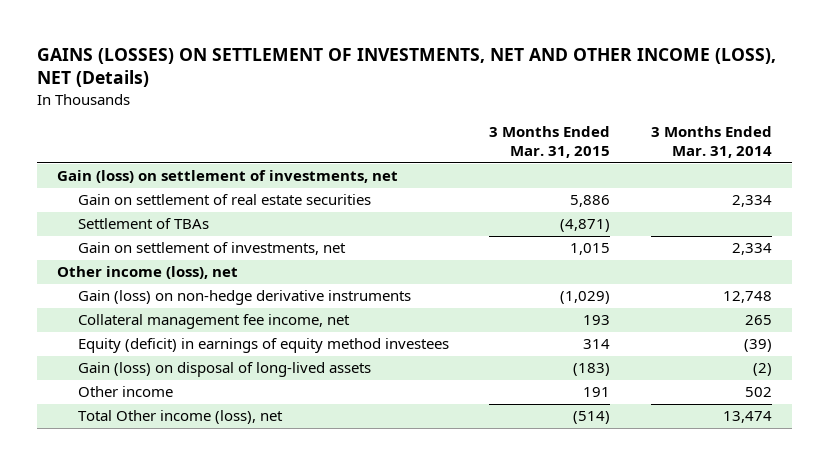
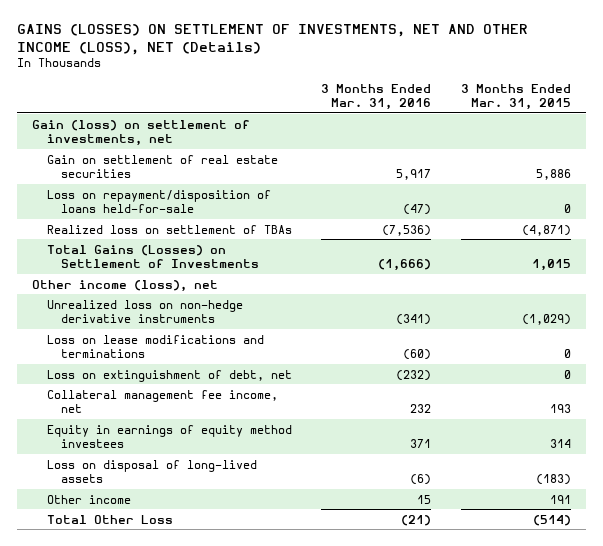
- | 3 Months Ended Mar. 31, 2015 | 3 Months Ended Mar. 31, 2014
+ | 3 Months Ended Mar. 31, 2016 | 3 Months Ended Mar. 31, 2015
- Settlement of TBAs | (4,871) |
- Gain on settlement of investments, net | 1,015 | 2,334
+ Loss on repayment/disposition of loans held-for-sale | (47) | 0
+ Realized loss on settlement of TBAs | (7,536) | (4,871)
+ Total Gains (Losses) on Settlement of Investments | (1,666) | 1,015
- Gain (loss) on non-hedge derivative instruments | (1,029) | 12,748
+ Unrealized loss on non-hedge derivative instruments | (341) | (1,029)
+ Loss on lease modifications and terminations | (60) | 0
+ Loss on extinguishment of debt, net | (232) | 0
- Equity (deficit) in earnings of equity method investees | 314 | (39)
- Gain (loss) on disposal of long-lived assets | (183) | (2)
+ Equity in earnings of equity method investees | 371 | 314
+ Loss on disposal of long-lived assets | (6) | (183)
- Total Other income (loss), net | (514) | 13,474
+ Total Other Loss | (21) | (514)

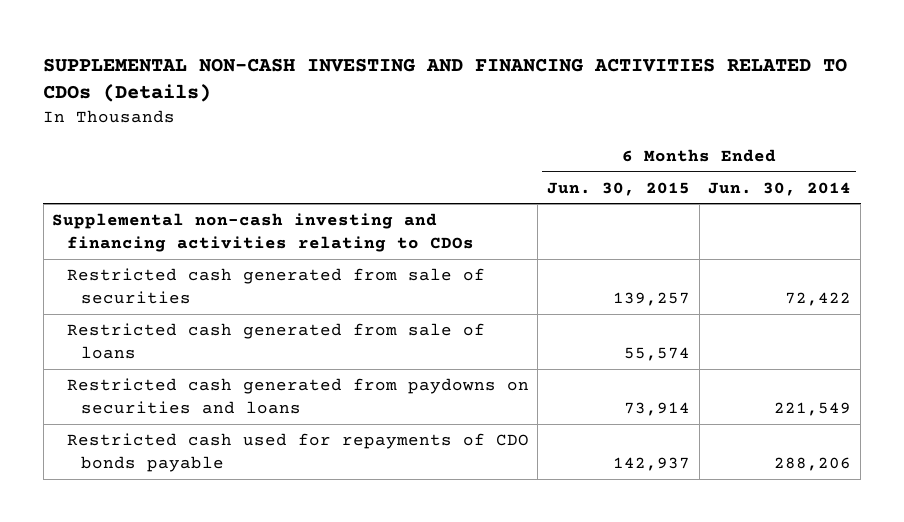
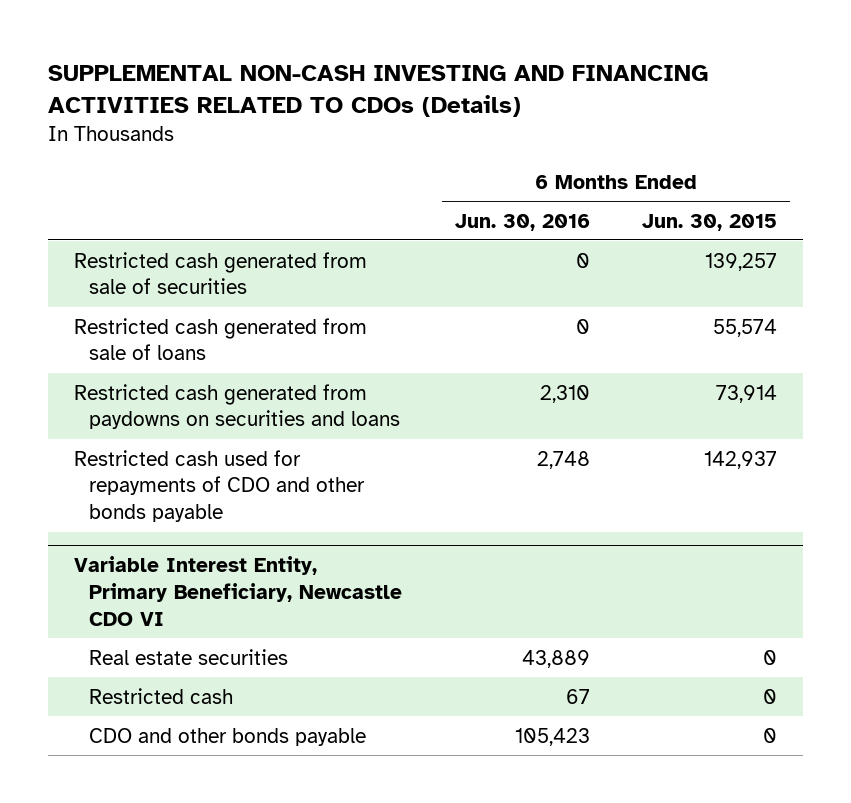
- | 6 Months Ended Jun. 30, 2015 | 6 Months Ended Jun. 30, 2014
+ | 6 Months Ended Jun. 30, 2016 | 6 Months Ended Jun. 30, 2015
- Supplemental non-cash investing and financing activities relating to CDOs
- Restricted cash used for repayments of CDO bonds payable | 142,937 | 288,206
+ Restricted cash used for repayments of CDO and other bonds payable | 2,748 | 142,937
+ Variable Interest Entity, Primary Beneficiary, Newcastle CDO VI
+ Real estate securities | 43,889 | 0
+ Restricted cash | 67 | 0
+ CDO and other bonds payable | 105,423 | 0

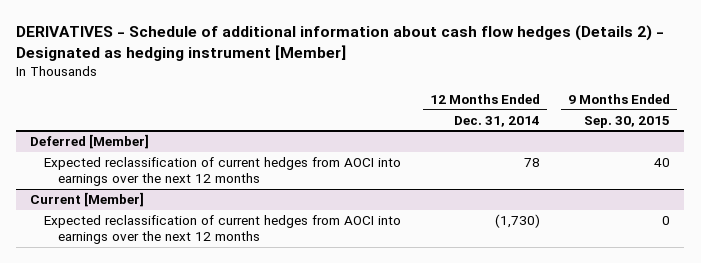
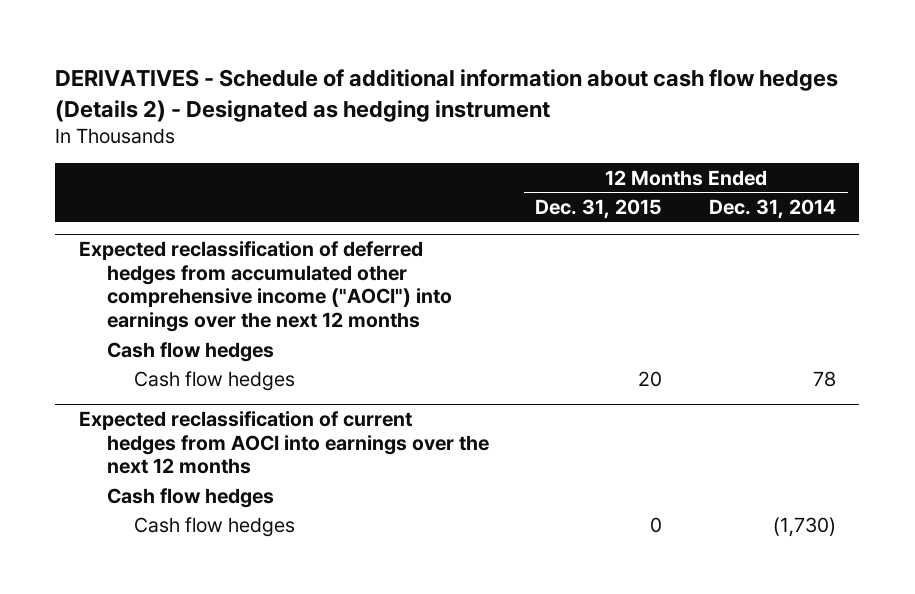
- DERIVATIVES - Schedule of additional information about cash flow hedges (Details 2) - Designated as hedging instrument [Member]
+ DERIVATIVES - Schedule of additional information about cash flow hedges (Details 2) - Designated as hedging instrument
- | 12 Months Ended Dec. 31, 2014 | 9 Months Ended Sep. 30, 2015
+ | 12 Months Ended Dec. 31, 2015 | 12 Months Ended Dec. 31, 2014
- Deferred [Member]
- Expected reclassification of current hedges from AOCI into earnings over the next 12 months | 78 | 40
- Current [Member]
- Expected reclassification of current hedges from AOCI into earnings over the next 12 months | (1,730) | 0
+ Expected reclassification of deferred hedges from accumulated other comprehensive income ("AOCI") into earnings over the next 12 months
+ Cash flow hedges
+ Cash flow hedges | 20 | 78
+ Expected reclassification of current hedges from AOCI into earnings over the next 12 months
+ Cash flow hedges
+ Cash flow hedges | 0 | (1,730)

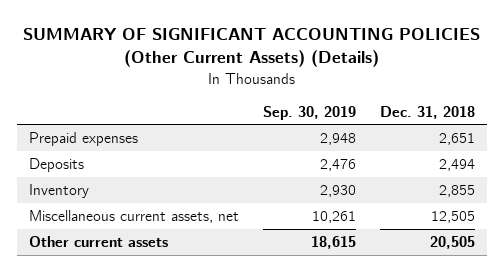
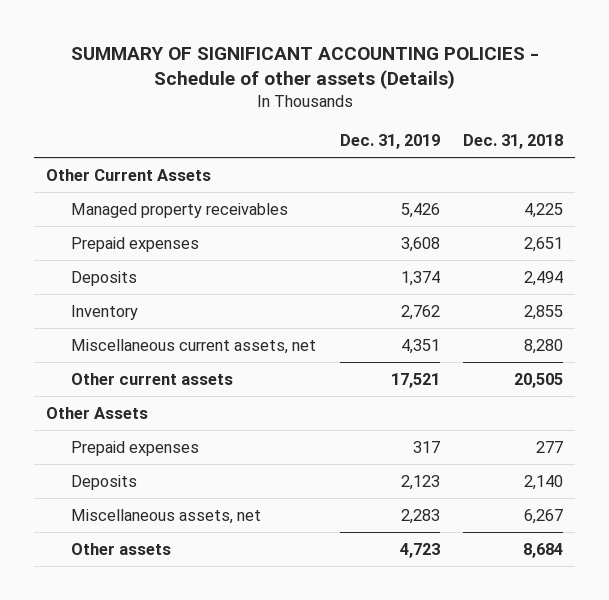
- SUMMARY OF SIGNIFICANT ACCOUNTING POLICIES (Other Current Assets) (Details)
+ SUMMARY OF SIGNIFICANT ACCOUNTING POLICIES - Schedule of other assets (Details)
- | Sep. 30, 2019 | Dec. 31, 2018
+ | Dec. 31, 2019 | Dec. 31, 2018
+ Other Current Assets
+ Managed property receivables | 5,426 | 4,225
- Miscellaneous current assets, net | 10,261 | 12,505
+ Miscellaneous current assets, net | 4,351 | 8,280
+ Other Assets
+ Prepaid expenses | 317 | 277
+ Deposits | 2,123 | 2,140
+ Miscellaneous assets, net | 2,283 | 6,267
+ Other assets | 4,723 | 8,684

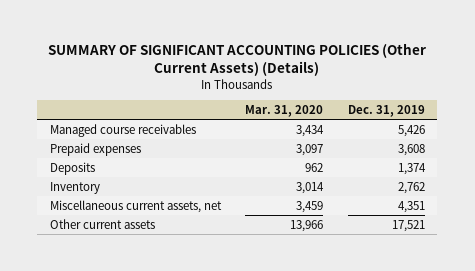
- SUMMARY OF SIGNIFICANT ACCOUNTING POLICIES - Schedule of other assets (Details)
+ SUMMARY OF SIGNIFICANT ACCOUNTING POLICIES (Other Current Assets) (Details)
- | Dec. 31, 2019 | Dec. 31, 2018
+ | Mar. 31, 2020 | Dec. 31, 2019
- Other Current Assets
- Managed property receivables | 5,426 | 4,225
+ Managed course receivables | 3,434 | 5,426
- Other Assets
- Prepaid expenses | 317 | 277
- Deposits | 2,123 | 2,140
- Miscellaneous assets, net | 2,283 | 6,267
- Other assets | 4,723 | 8,684

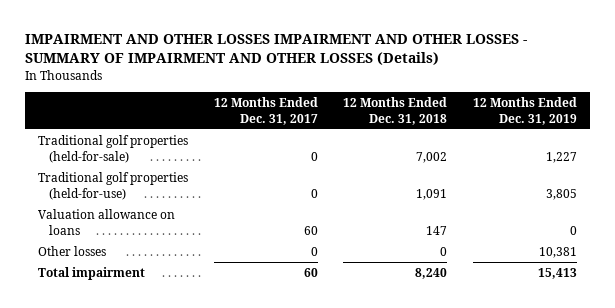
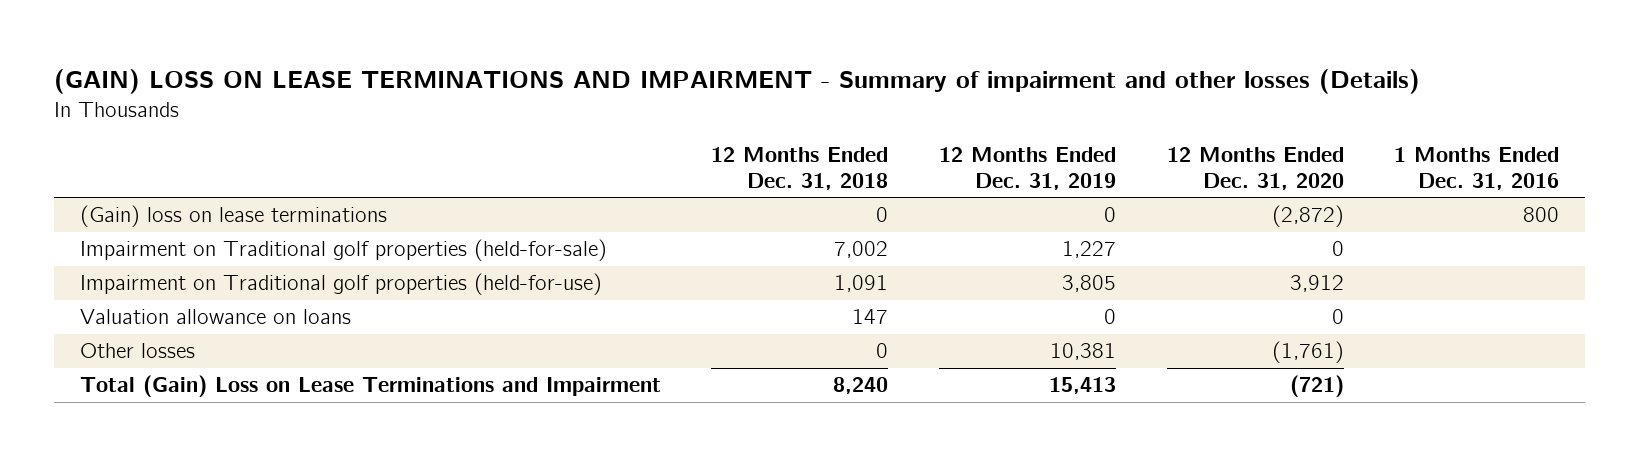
- IMPAIRMENT AND OTHER LOSSES IMPAIRMENT AND OTHER LOSSES - SUMMARY OF IMPAIRMENT AND OTHER LOSSES (Details)
+ (GAIN) LOSS ON LEASE TERMINATIONS AND IMPAIRMENT - Summary of impairment and other losses (Details)
- | 12 Months Ended Dec. 31, 2017 | 12 Months Ended Dec. 31, 2018 | 12 Months Ended Dec. 31, 2019
+ | 12 Months Ended Dec. 31, 2018 | 12 Months Ended Dec. 31, 2019 | 12 Months Ended Dec. 31, 2020 | 1 Months Ended Dec. 31, 2016
- Traditional golf properties (held-for-sale) | 0 | 7,002 | 1,227
- Traditional golf properties (held-for-use) | 0 | 1,091 | 3,805
+ (Gain) loss on lease terminations | 0 | 0 | (2,872) | 800
+ Impairment on Traditional golf properties (held-for-sale) | 7,002 | 1,227 | 0 |
+ Impairment on Traditional golf properties (held-for-use) | 1,091 | 3,805 | 3,912 |
- Total impairment | 60 | 8,240 | 15,413
+ Total (Gain) Loss on Lease Terminations and Impairment | 8,240 | 15,413 | (721) |

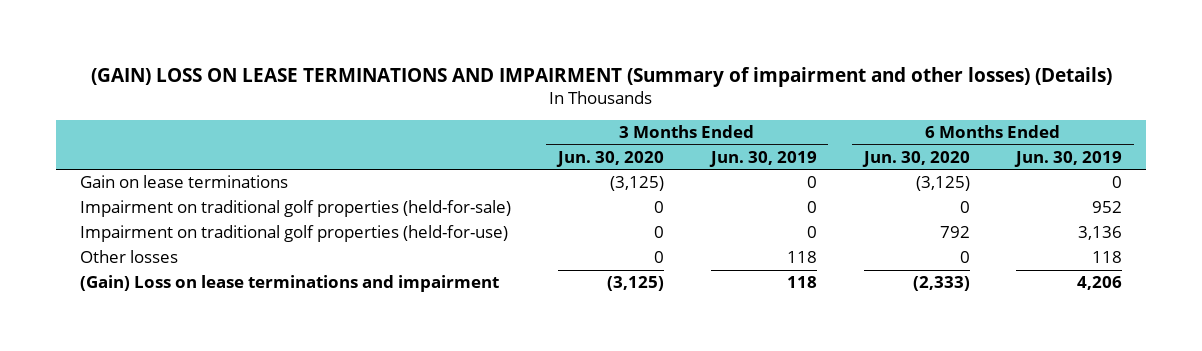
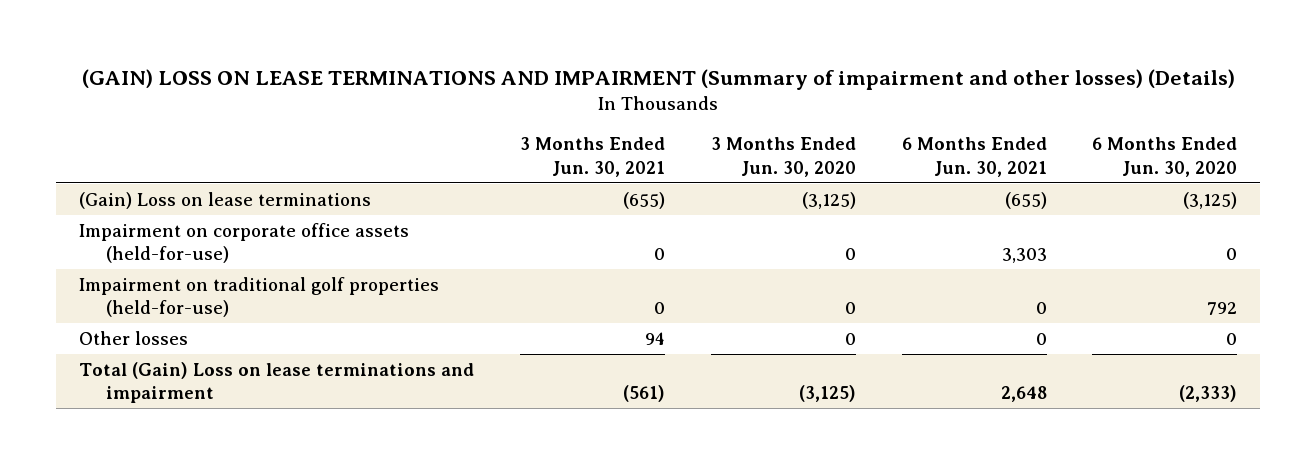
- | 3 Months Ended Jun. 30, 2020 | 3 Months Ended Jun. 30, 2019 | 6 Months Ended Jun. 30, 2020 | 6 Months Ended Jun. 30, 2019
+ | 3 Months Ended Jun. 30, 2021 | 3 Months Ended Jun. 30, 2020 | 6 Months Ended Jun. 30, 2021 | 6 Months Ended Jun. 30, 2020
- Gain on lease terminations | (3,125) | 0 | (3,125) | 0
- Impairment on traditional golf properties (held-for-sale) | 0 | 0 | 0 | 952
+ (Gain) Loss on lease terminations | (655) | (3,125) | (655) | (3,125)
+ Impairment on corporate office assets (held-for-use) | 0 | 0 | 3,303 | 0
- (Gain) Loss on lease terminations and impairment | (3,125) | 118 | (2,333) | 4,206
+ Total (Gain) Loss on lease terminations and impairment | (561) | (3,125) | 2,648 | (2,333)

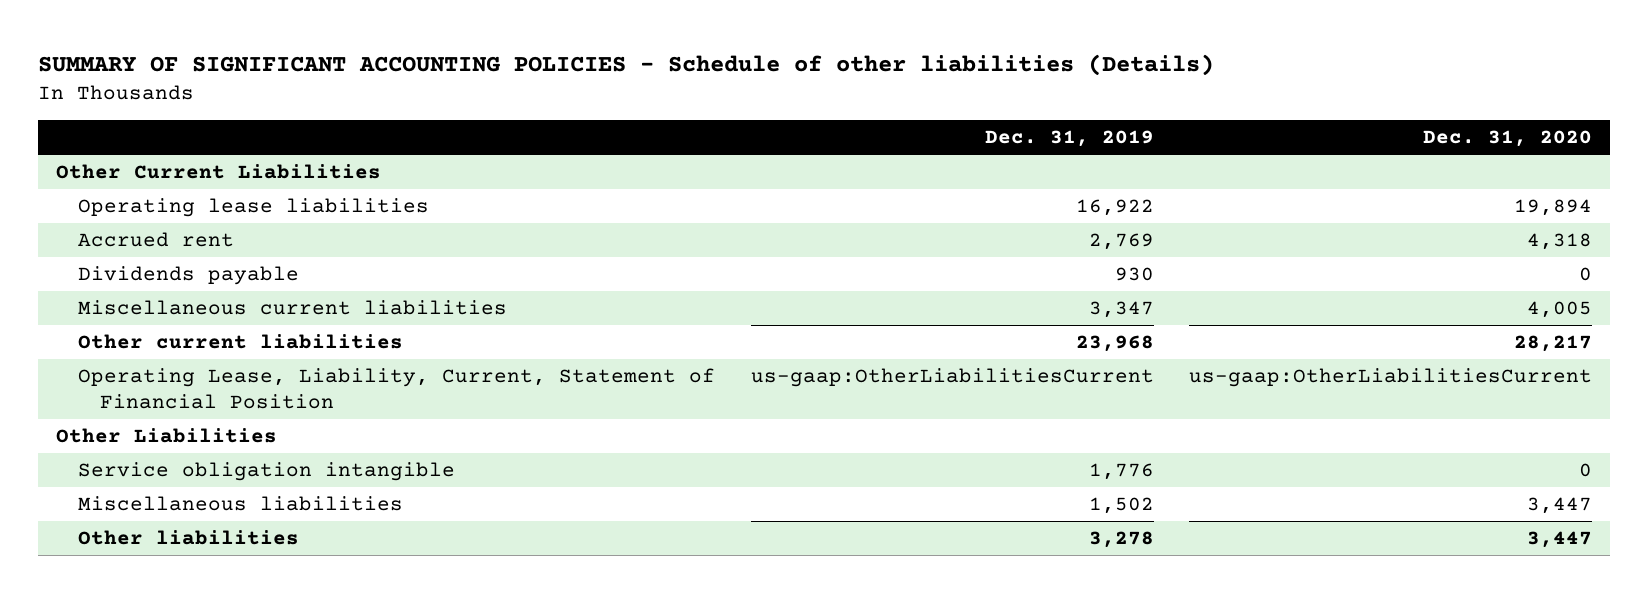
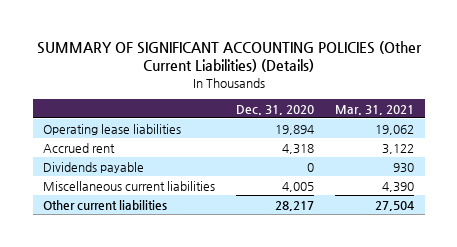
- SUMMARY OF SIGNIFICANT ACCOUNTING POLICIES - Schedule of other liabilities (Details)
+ SUMMARY OF SIGNIFICANT ACCOUNTING POLICIES (Other Current Liabilities) (Details)
- | Dec. 31, 2019 | Dec. 31, 2020
+ | Dec. 31, 2020 | Mar. 31, 2021
- Other Current Liabilities
- Operating Lease, Liability, Current, Statement of Financial Position | us-gaap:OtherLiabilitiesCurrent | us-gaap:OtherLiabilitiesCurrent
- Other Liabilities
- Service obligation intangible | 1,776 | 0
- Miscellaneous liabilities | 1,502 | 3,447
- Other liabilities | 3,278 | 3,447

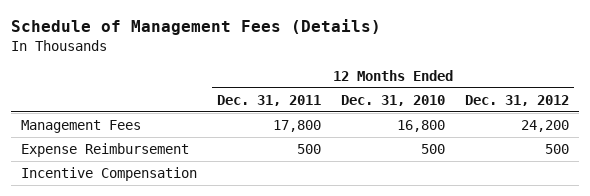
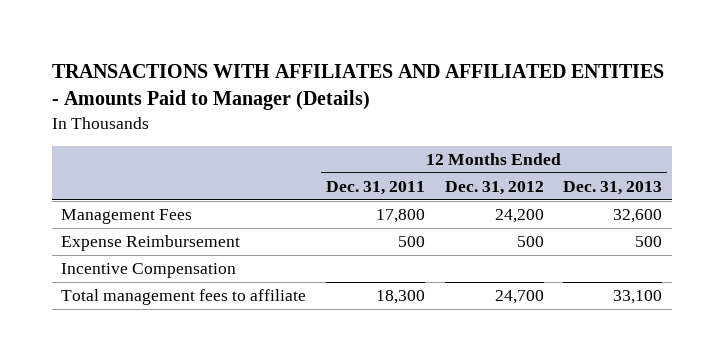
- Schedule of Management Fees (Details)
+ TRANSACTIONS WITH AFFILIATES AND AFFILIATED ENTITIES - Amounts Paid to Manager (Details)
- | 12 Months Ended Dec. 31, 2011 | 12 Months Ended Dec. 31, 2010 | 12 Months Ended Dec. 31, 2012
+ | 12 Months Ended Dec. 31, 2011 | 12 Months Ended Dec. 31, 2012 | 12 Months Ended Dec. 31, 2013
+ Total management fees to affiliate | 18,300 | 24,700 | 33,100

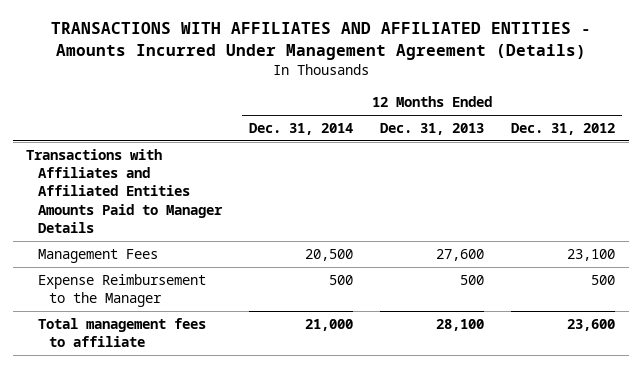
- TRANSACTIONS WITH AFFILIATES AND AFFILIATED ENTITIES - Amounts Paid to Manager (Details)
+ TRANSACTIONS WITH AFFILIATES AND AFFILIATED ENTITIES - Amounts Incurred Under Management Agreement (Details)
- | 12 Months Ended Dec. 31, 2011 | 12 Months Ended Dec. 31, 2012 | 12 Months Ended Dec. 31, 2013
+ | 12 Months Ended Dec. 31, 2014 | 12 Months Ended Dec. 31, 2013 | 12 Months Ended Dec. 31, 2012
- Management Fees | 17,800 | 24,200 | 32,600
- Expense Reimbursement | 500 | 500 | 500
- Incentive Compensation
- Total management fees to affiliate | 18,300 | 24,700 | 33,100
+ Transactions with Affiliates and Affiliated Entities Amounts Paid to Manager Details
+ Management Fees | 20,500 | 27,600 | 23,100
+ Expense Reimbursement to the Manager | 500 | 500 | 500
+ Total management fees to affiliate | 21,000 | 28,100 | 23,600

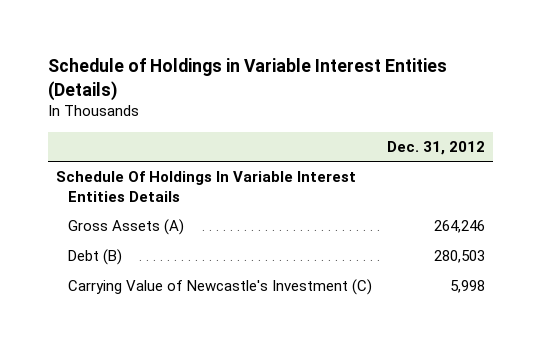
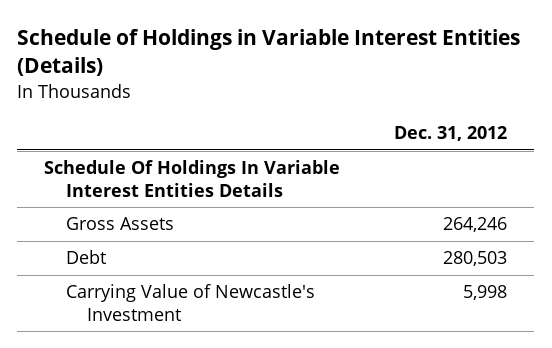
- Gross Assets (A) | 264,246
- Debt (B) | 280,503
- Carrying Value of Newcastle's Investment (C) | 5,998
+ Gross Assets | 264,246
+ Debt | 280,503
+ Carrying Value of Newcastle's Investment | 5,998

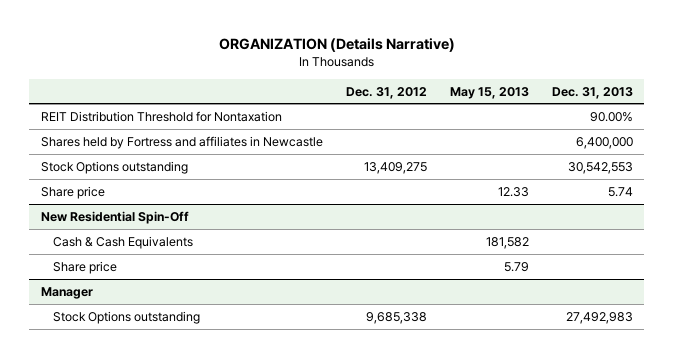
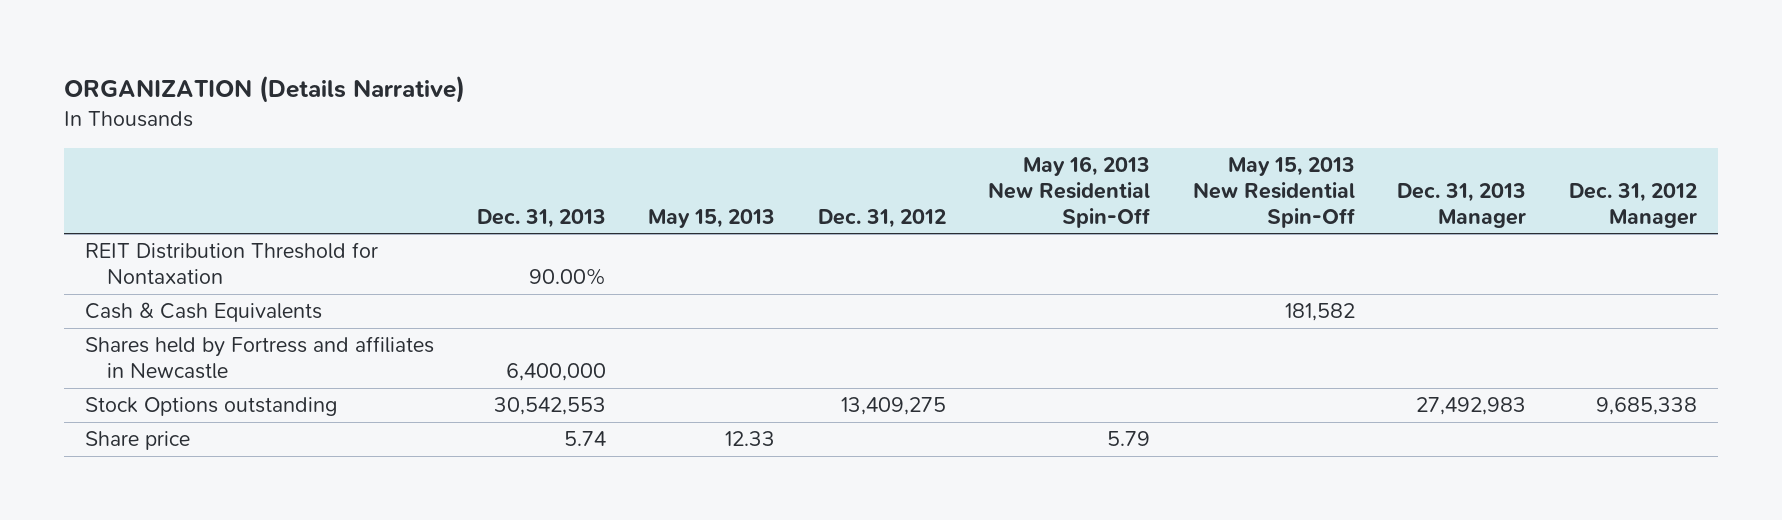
- | Dec. 31, 2012 | May 15, 2013 | Dec. 31, 2013
+ | Dec. 31, 2013 | May 15, 2013 | Dec. 31, 2012 | May 16, 2013 New Residential Spin-Off | May 15, 2013 New Residential Spin-Off | Dec. 31, 2013 Manager | Dec. 31, 2012 Manager
+ Cash & Cash Equivalents | | | | | 181,582 | |
- New Residential Spin-Off
- Cash & Cash Equivalents | | 181,582 |
- Share price | | 5.79 |
- Manager
- Stock Options outstanding | 9,685,338 | | 27,492,983

